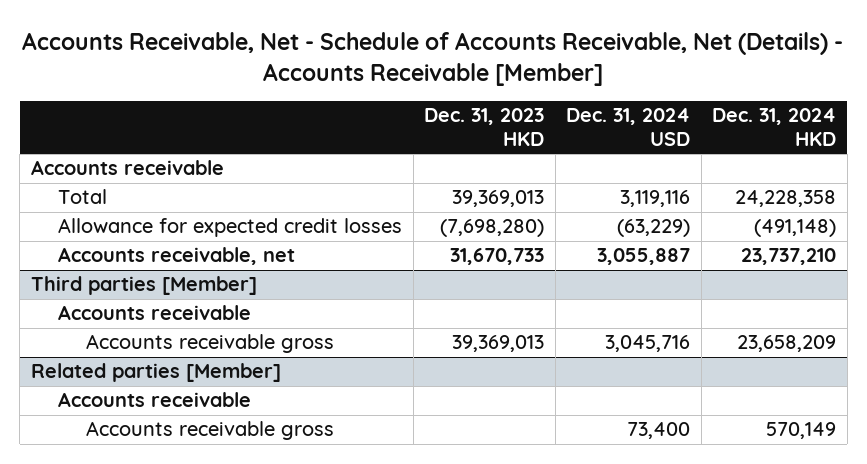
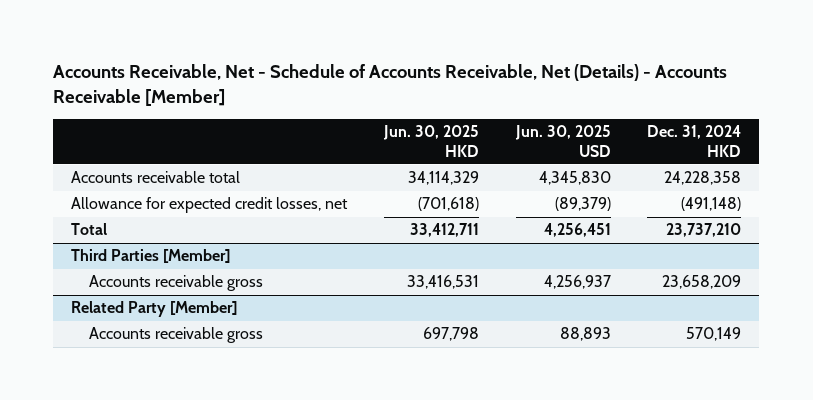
- | Dec. 31, 2023 HKD | Dec. 31, 2024 USD | Dec. 31, 2024 HKD
+ | Jun. 30, 2025 HKD | Jun. 30, 2025 USD | Dec. 31, 2024 HKD
- Accounts receivable
- Total | 39,369,013 | 3,119,116 | 24,228,358
- Allowance for expected credit losses | (7,698,280) | (63,229) | (491,148)
- Accounts receivable, net | 31,670,733 | 3,055,887 | 23,737,210
- Third parties [Member]
- Accounts receivable
+ Accounts receivable total | 34,114,329 | 4,345,830 | 24,228,358
+ Allowance for expected credit losses, net | (701,618) | (89,379) | (491,148)
+ Total | 33,412,711 | 4,256,451 | 23,737,210
+ Third Parties [Member]
- Related parties [Member]
- Accounts receivable
+ Related Party [Member]

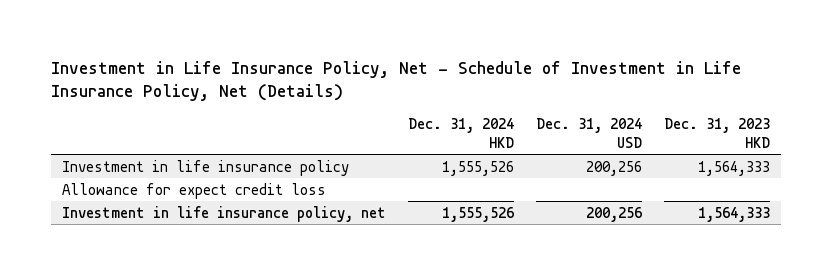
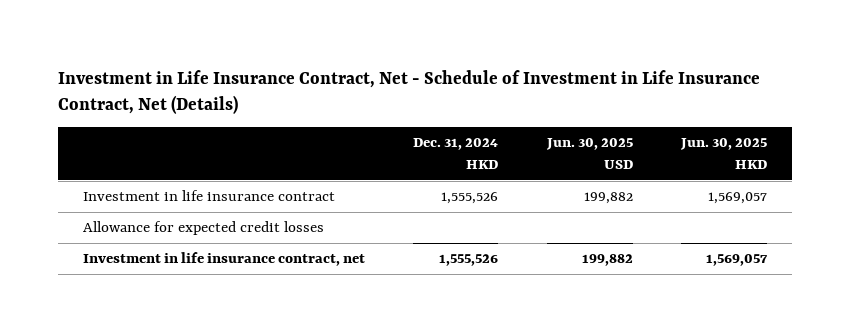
- Investment in Life Insurance Policy, Net - Schedule of Investment in Life Insurance Policy, Net (Details)
+ Investment in Life Insurance Contract, Net - Schedule of Investment in Life Insurance Contract, Net (Details)
- | Dec. 31, 2024 HKD | Dec. 31, 2024 USD | Dec. 31, 2023 HKD
+ | Dec. 31, 2024 HKD | Jun. 30, 2025 USD | Jun. 30, 2025 HKD
- Investment in life insurance policy | 1,555,526 | 200,256 | 1,564,333
- Allowance for expect credit loss
- Investment in life insurance policy, net | 1,555,526 | 200,256 | 1,564,333
+ Investment in life insurance contract | 1,555,526 | 199,882 | 1,569,057
+ Allowance for expected credit losses
+ Investment in life insurance contract, net | 1,555,526 | 199,882 | 1,569,057

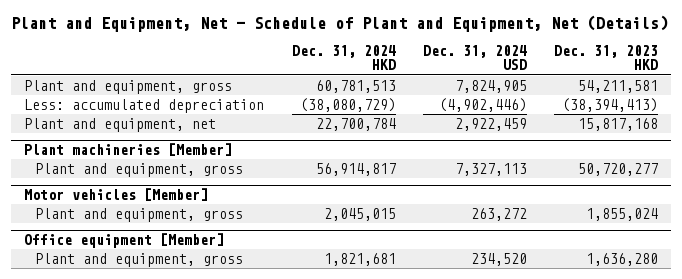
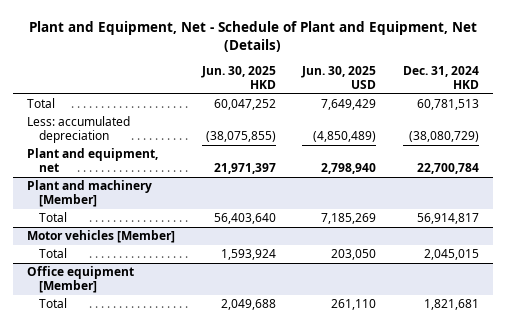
- | Dec. 31, 2024 HKD | Dec. 31, 2024 USD | Dec. 31, 2023 HKD
+ | Jun. 30, 2025 HKD | Jun. 30, 2025 USD | Dec. 31, 2024 HKD
- Plant and equipment, gross | 60,781,513 | 7,824,905 | 54,211,581
+ Total | 60,047,252 | 7,649,429 | 60,781,513
- Plant machineries [Member]
- Plant and equipment, gross | 56,914,817 | 7,327,113 | 50,720,277
+ Plant and machinery [Member]
+ Total | 56,403,640 | 7,185,269 | 56,914,817
@ Motor vehicles [Member]
- Plant and equipment, gross | 2,045,015 | 263,272 | 1,855,024
+ Total | 1,593,924 | 203,050 | 2,045,015
@ Office equipment [Member]
- Plant and equipment, gross | 1,821,681 | 234,520 | 1,636,280
+ Total | 2,049,688 | 261,110 | 1,821,681

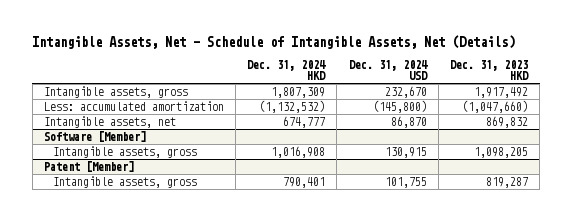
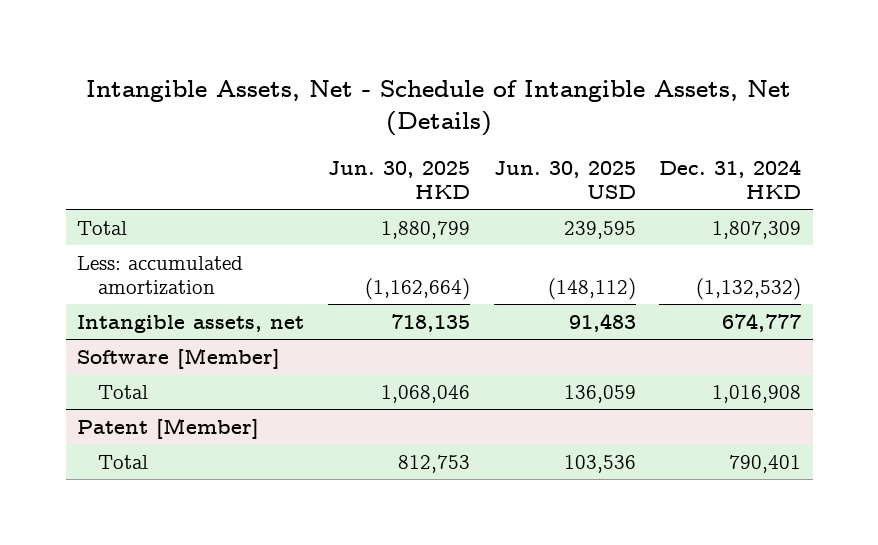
- | Dec. 31, 2024 HKD | Dec. 31, 2024 USD | Dec. 31, 2023 HKD
+ | Jun. 30, 2025 HKD | Jun. 30, 2025 USD | Dec. 31, 2024 HKD
- Intangible assets, gross | 1,807,309 | 232,670 | 1,917,492
+ Total | 1,880,799 | 239,595 | 1,807,309
@ Software [Member]
- Intangible assets, gross | 1,016,908 | 130,915 | 1,098,205
+ Total | 1,068,046 | 136,059 | 1,016,908
@ Patent [Member]
- Intangible assets, gross | 790,401 | 101,755 | 819,287
+ Total | 812,753 | 103,536 | 790,401

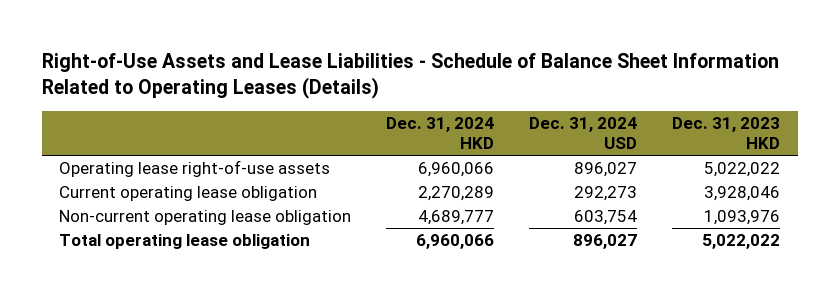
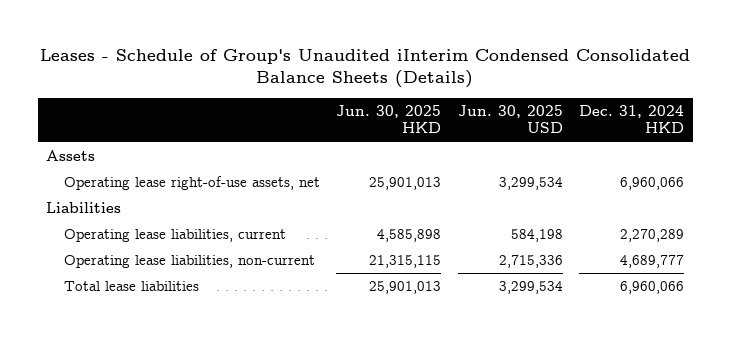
- Right-of-Use Assets and Lease Liabilities - Schedule of Balance Sheet Information Related to Operating Leases (Details)
+ Leases - Schedule of Group's Unaudited iInterim Condensed Consolidated Balance Sheets (Details)
- | Dec. 31, 2024 HKD | Dec. 31, 2024 USD | Dec. 31, 2023 HKD
+ | Jun. 30, 2025 HKD | Jun. 30, 2025 USD | Dec. 31, 2024 HKD
- Operating lease right-of-use assets | 6,960,066 | 896,027 | 5,022,022
- Current operating lease obligation | 2,270,289 | 292,273 | 3,928,046
- Non-current operating lease obligation | 4,689,777 | 603,754 | 1,093,976
- Total operating lease obligation | 6,960,066 | 896,027 | 5,022,022
+ Assets
+ Operating lease right-of-use assets, net | 25,901,013 | 3,299,534 | 6,960,066
+ Liabilities
+ Operating lease liabilities, current | 4,585,898 | 584,198 | 2,270,289
+ Operating lease liabilities, non-current | 21,315,115 | 2,715,336 | 4,689,777
+ Total lease liabilities | 25,901,013 | 3,299,534 | 6,960,066

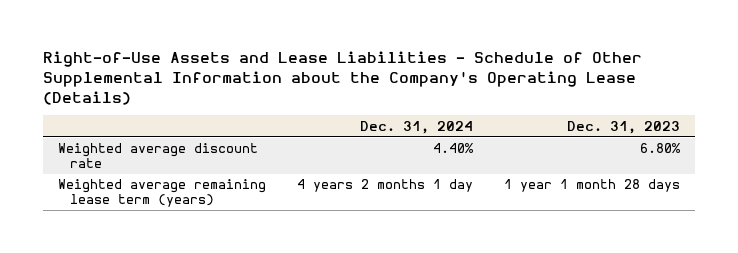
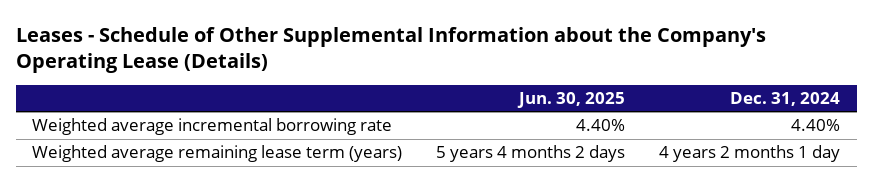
- Right-of-Use Assets and Lease Liabilities - Schedule of Other Supplemental Information about the Company's Operating Lease (Details)
+ Leases - Schedule of Other Supplemental Information about the Company's Operating Lease (Details)
- | Dec. 31, 2024 | Dec. 31, 2023
+ | Jun. 30, 2025 | Dec. 31, 2024
- Weighted average discount rate | 4.40% | 6.80%
+ Weighted average incremental borrowing rate | 4.40% | 4.40%

